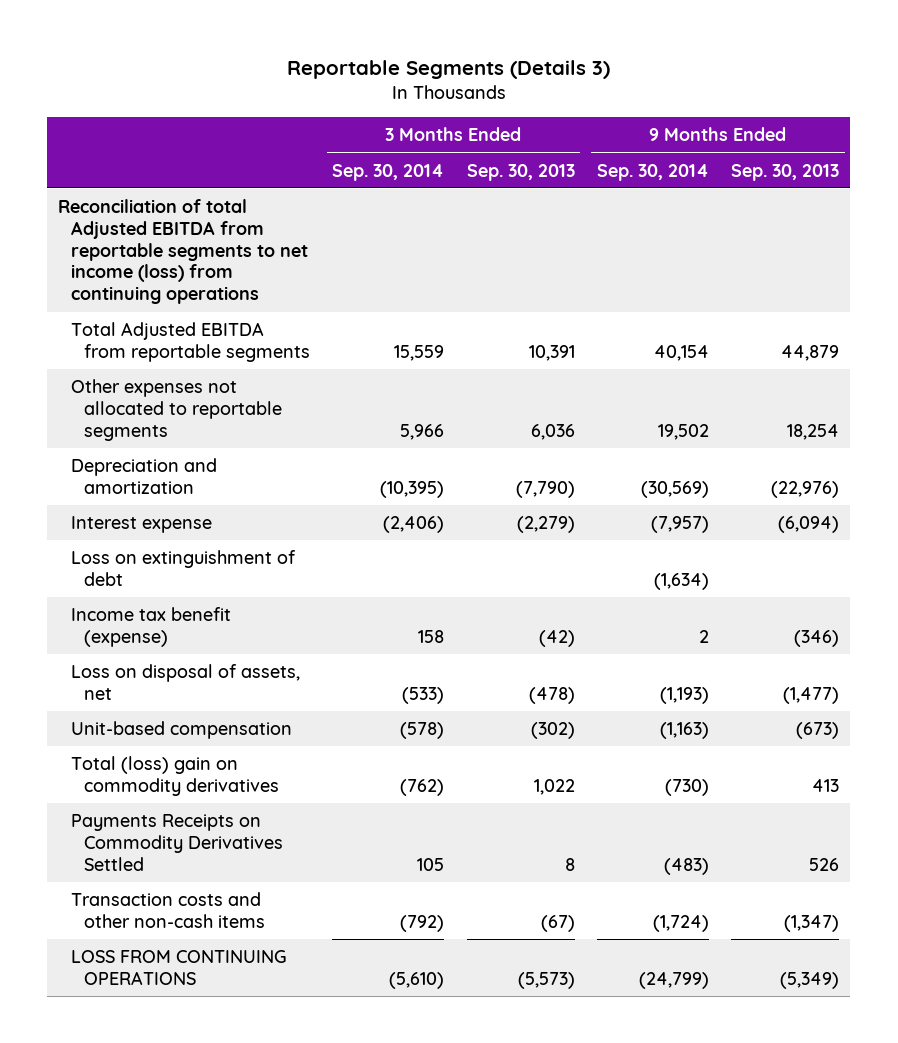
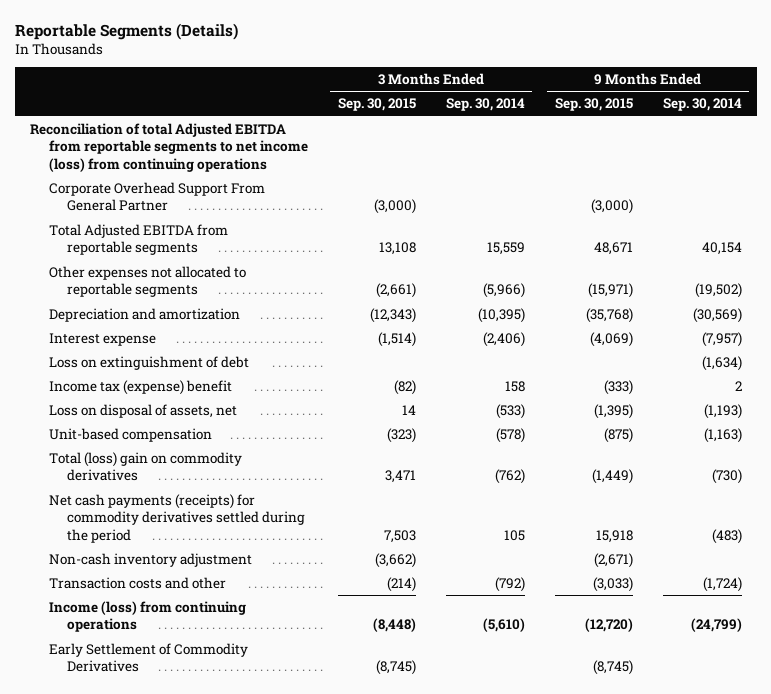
- Reportable Segments (Details 3)
+ Reportable Segments (Details)
- | 3 Months Ended Sep. 30, 2014 | 3 Months Ended Sep. 30, 2013 | 9 Months Ended Sep. 30, 2014 | 9 Months Ended Sep. 30, 2013
+ | 3 Months Ended Sep. 30, 2015 | 3 Months Ended Sep. 30, 2014 | 9 Months Ended Sep. 30, 2015 | 9 Months Ended Sep. 30, 2014
+ Corporate Overhead Support From General Partner | (3,000) | | (3,000) |
- Other expenses not allocated to reportable segments | 5,966 | 6,036 | 19,502 | 18,254
+ Other expenses not allocated to reportable segments | (2,661) | (5,966) | (15,971) | (19,502)
- Income tax benefit (expense) | 158 | (42) | 2 | (346)
+ Income tax (expense) benefit | (82) | 158 | (333) | 2
- Payments Receipts on Commodity Derivatives Settled | 105 | 8 | (483) | 526
- Transaction costs and other non-cash items | (792) | (67) | (1,724) | (1,347)
- LOSS FROM CONTINUING OPERATIONS | (5,610) | (5,573) | (24,799) | (5,349)
+ Net cash payments (receipts) for commodity derivatives settled during the period | 7,503 | 105 | 15,918 | (483)
+ Non-cash inventory adjustment | (3,662) | | (2,671) |
+ Transaction costs and other | (214) | (792) | (3,033) | (1,724)
+ Income (loss) from continuing operations | (8,448) | (5,610) | (12,720) | (24,799)
+ Early Settlement of Commodity Derivatives | (8,745) | | (8,745) |

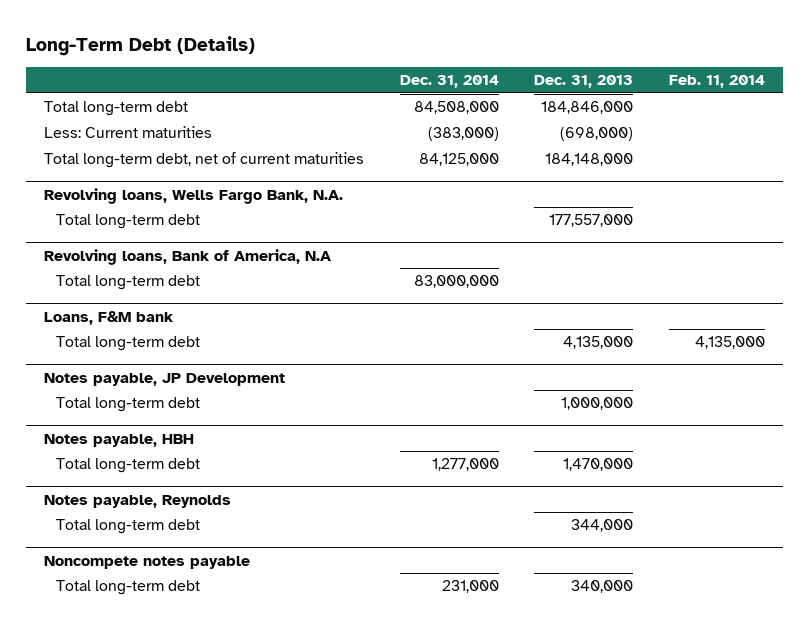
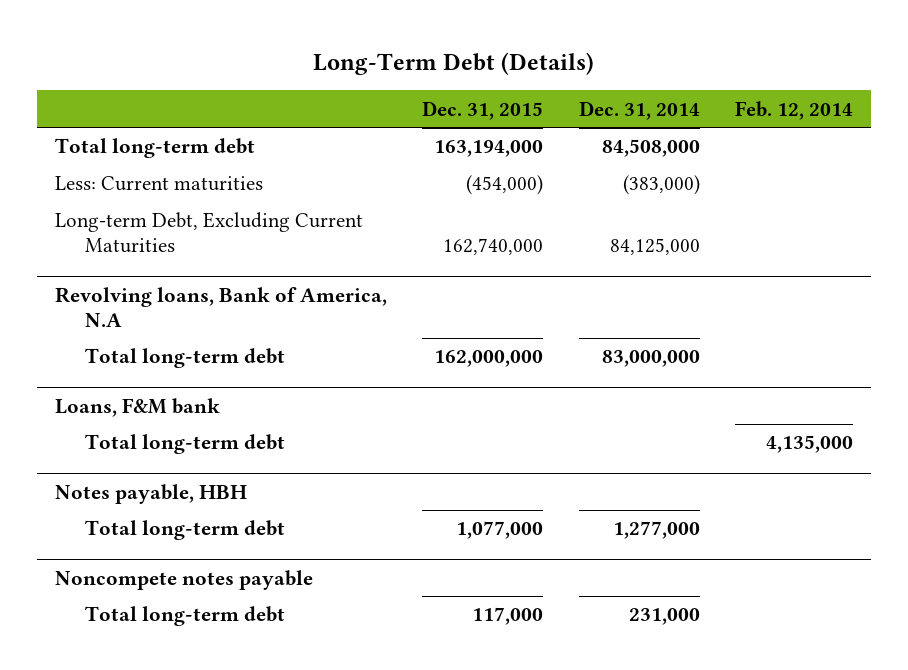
- | Dec. 31, 2014 | Dec. 31, 2013 | Feb. 11, 2014
+ | Dec. 31, 2015 | Dec. 31, 2014 | Feb. 12, 2014
- Total long-term debt, net of current maturities | 84,125,000 | 184,148,000 |
- Revolving loans, Wells Fargo Bank, N.A.
- Total long-term debt | | 177,557,000 |
+ Long-term Debt, Excluding Current Maturities | 162,740,000 | 84,125,000 |
- Notes payable, JP Development
- Total long-term debt | | 1,000,000 |
- Notes payable, Reynolds
- Total long-term debt | | 344,000 |

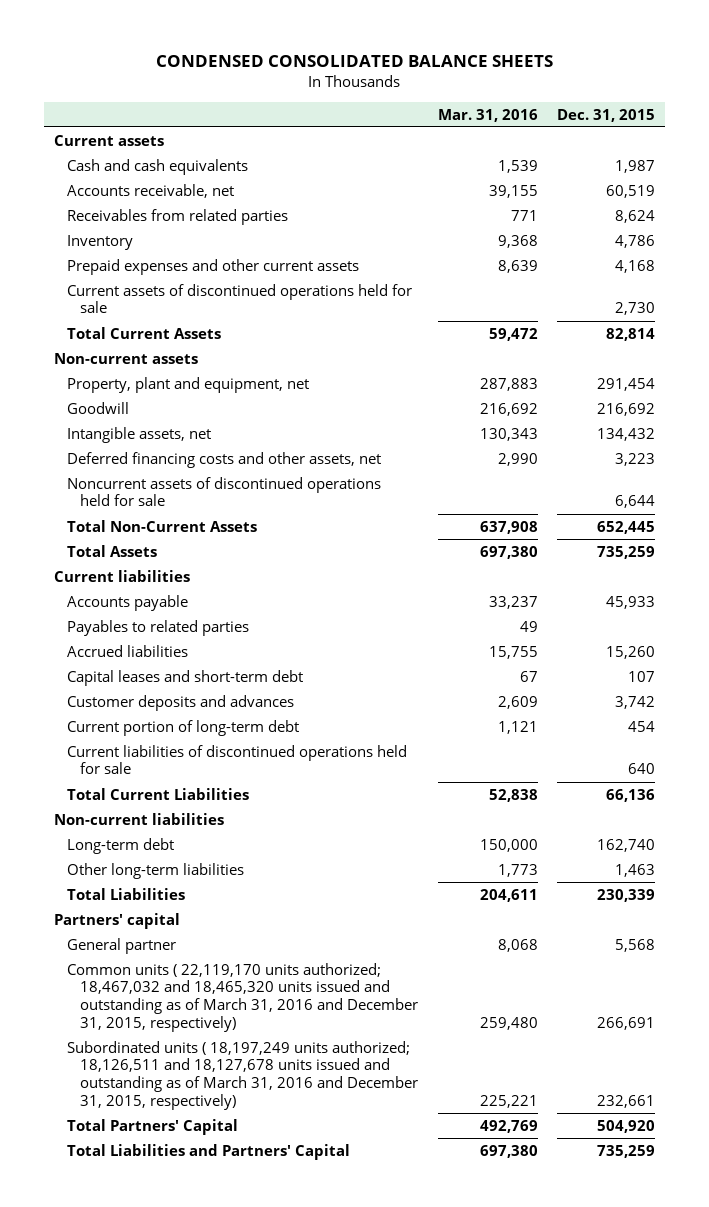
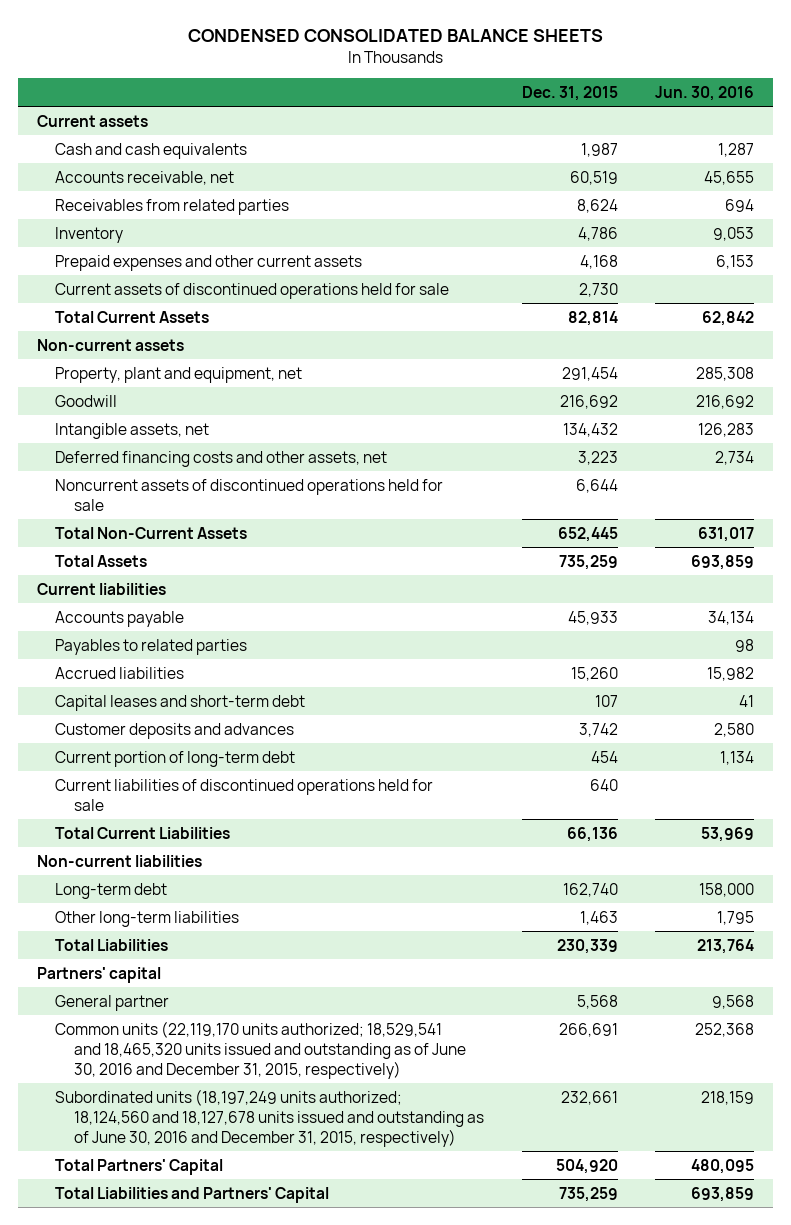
- | Mar. 31, 2016 | Dec. 31, 2015
+ | Dec. 31, 2015 | Jun. 30, 2016
- Common units ( 22,119,170 units authorized; 18,467,032 and 18,465,320 units issued and outstanding as of March 31, 2016 and December 31, 2015, respectively) | 259,480 | 266,691
- Subordinated units ( 18,197,249 units authorized; 18,126,511 and 18,127,678 units issued and outstanding as of March 31, 2016 and December 31, 2015, respectively) | 225,221 | 232,661
+ Common units (22,119,170 units authorized; 18,529,541 and 18,465,320 units issued and outstanding as of June 30, 2016 and December 31, 2015, respectively) | 266,691 | 252,368
+ Subordinated units (18,197,249 units authorized; 18,124,560 and 18,127,678 units issued and outstanding as of June 30, 2016 and December 31, 2015, respectively) | 232,661 | 218,159

